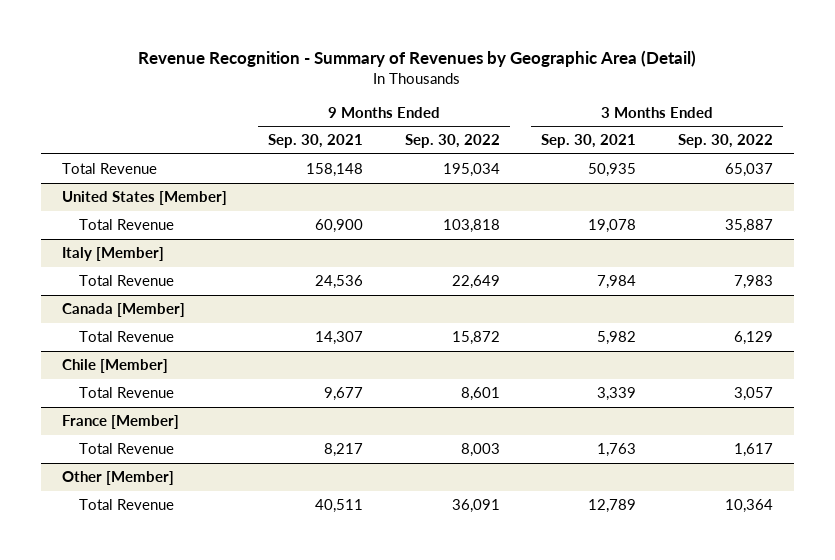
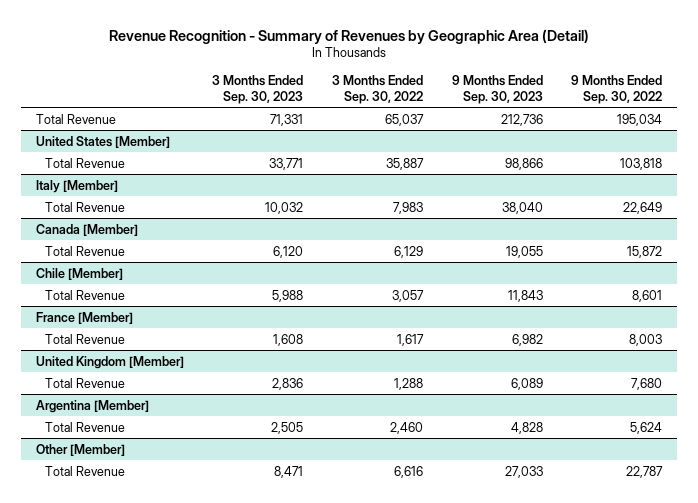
- | 9 Months Ended Sep. 30, 2021 | 9 Months Ended Sep. 30, 2022 | 3 Months Ended Sep. 30, 2021 | 3 Months Ended Sep. 30, 2022
+ | 3 Months Ended Sep. 30, 2023 | 3 Months Ended Sep. 30, 2022 | 9 Months Ended Sep. 30, 2023 | 9 Months Ended Sep. 30, 2022
+ United Kingdom [Member]
+ Total Revenue | 2,836 | 1,288 | 6,089 | 7,680
+ Argentina [Member]
+ Total Revenue | 2,505 | 2,460 | 4,828 | 5,624
@ Other [Member]
- Total Revenue | 40,511 | 36,091 | 12,789 | 10,364
+ Total Revenue | 8,471 | 6,616 | 27,033 | 22,787

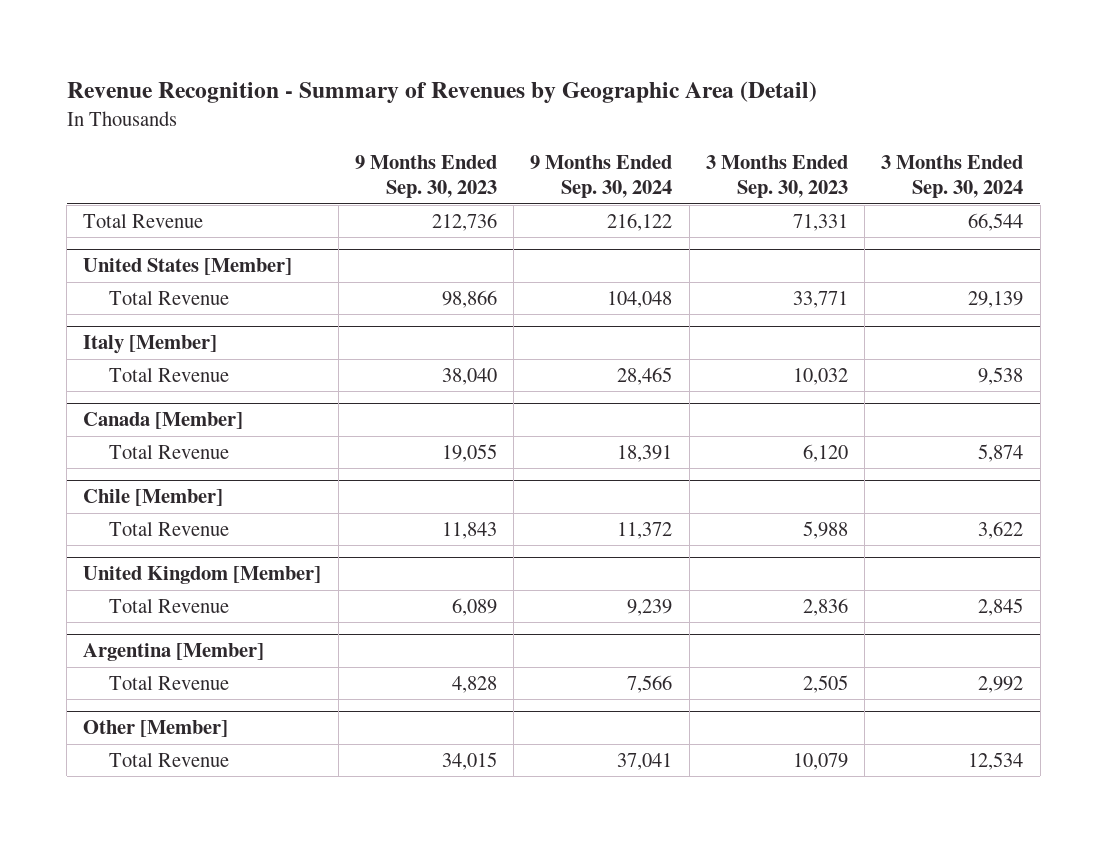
- | 3 Months Ended Sep. 30, 2023 | 3 Months Ended Sep. 30, 2022 | 9 Months Ended Sep. 30, 2023 | 9 Months Ended Sep. 30, 2022
+ | 9 Months Ended Sep. 30, 2023 | 9 Months Ended Sep. 30, 2024 | 3 Months Ended Sep. 30, 2023 | 3 Months Ended Sep. 30, 2024
- France [Member]
- Total Revenue | 1,608 | 1,617 | 6,982 | 8,003
@ Other [Member]
- Total Revenue | 8,471 | 6,616 | 27,033 | 22,787
+ Total Revenue | 34,015 | 37,041 | 10,079 | 12,534

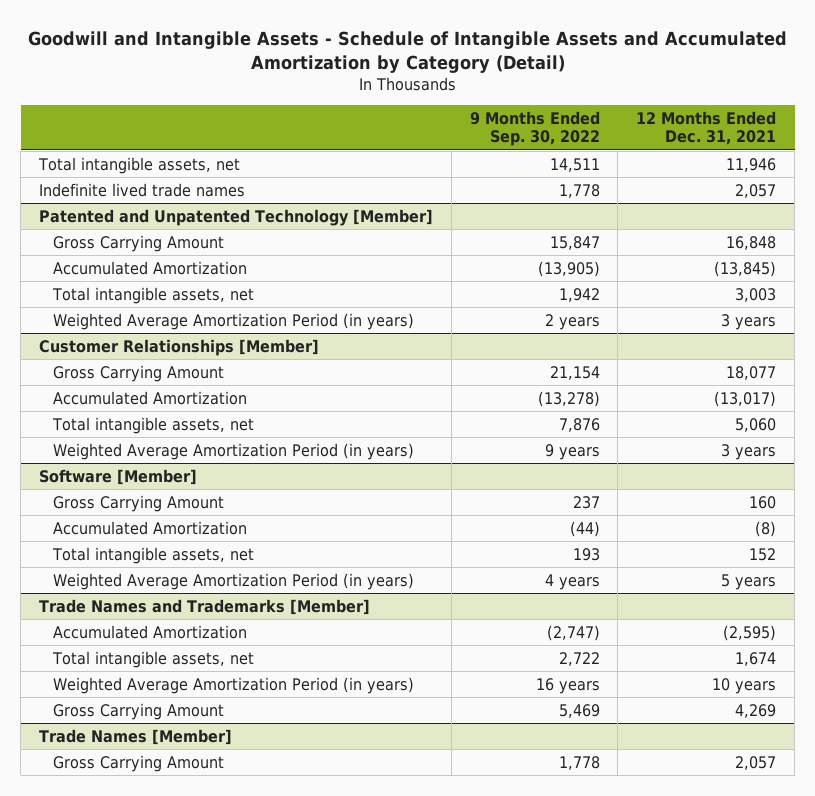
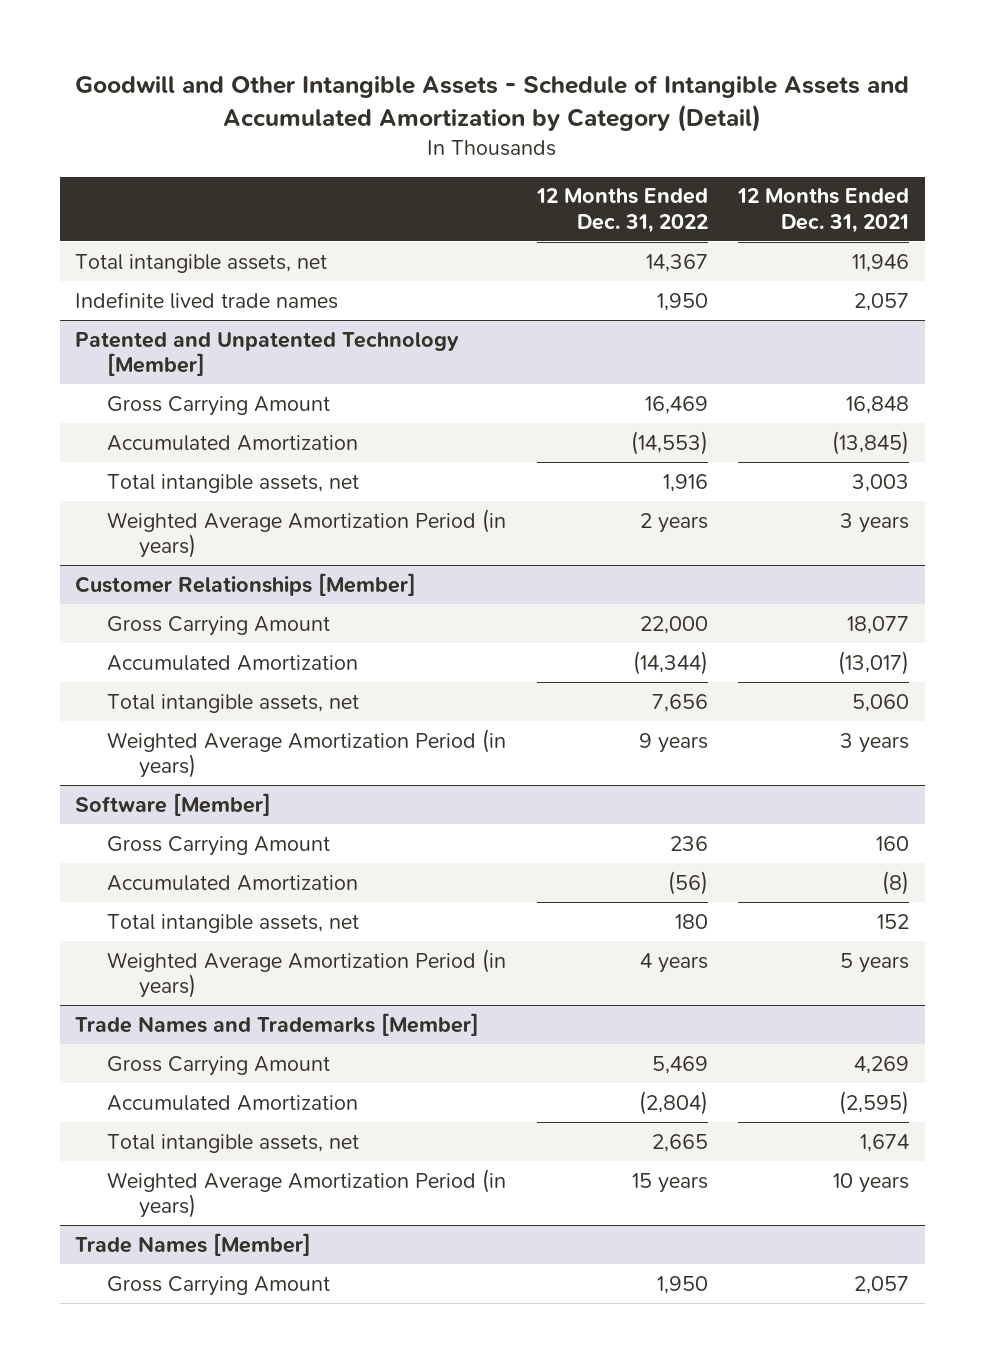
- Goodwill and Intangible Assets - Schedule of Intangible Assets and Accumulated Amortization by Category (Detail)
+ Goodwill and Other Intangible Assets - Schedule of Intangible Assets and Accumulated Amortization by Category (Detail)
- | 9 Months Ended Sep. 30, 2022 | 12 Months Ended Dec. 31, 2021
+ | 12 Months Ended Dec. 31, 2022 | 12 Months Ended Dec. 31, 2021
@ Trade Names and Trademarks [Member]
moved up: Gross Carrying Amount | 5,469 | 4,269

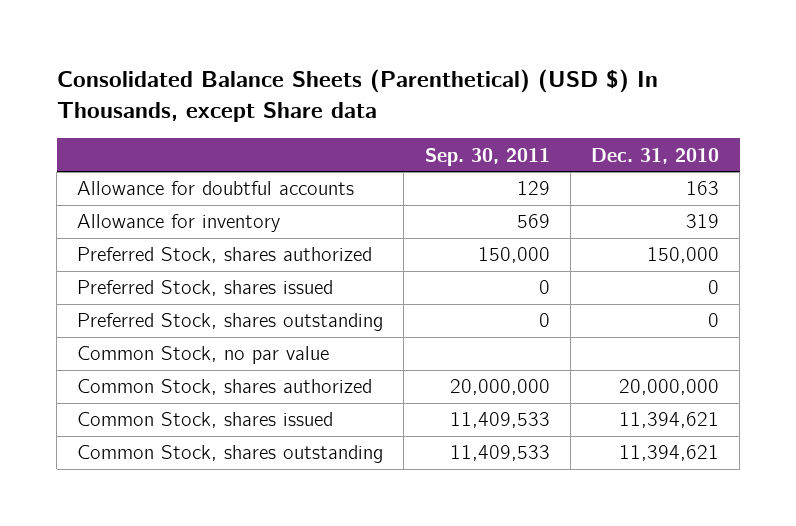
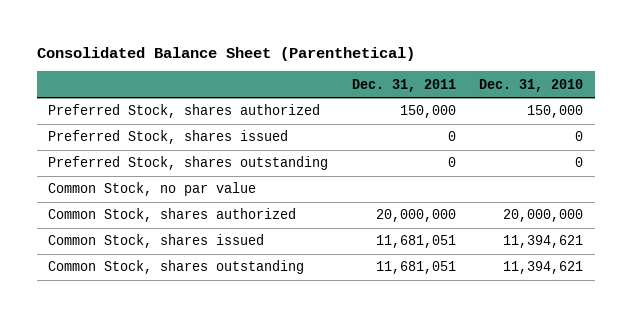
- Consolidated Balance Sheets (Parenthetical) (USD $) In Thousands, except Share data
+ Consolidated Balance Sheet (Parenthetical)
- | Sep. 30, 2011 | Dec. 31, 2010
+ | Dec. 31, 2011 | Dec. 31, 2010
- Allowance for doubtful accounts | 129 | 163
- Allowance for inventory | 569 | 319

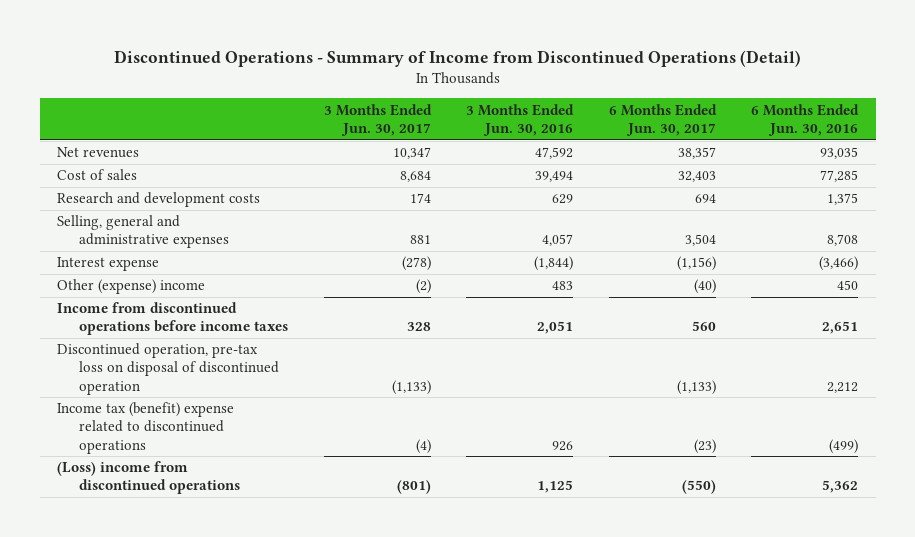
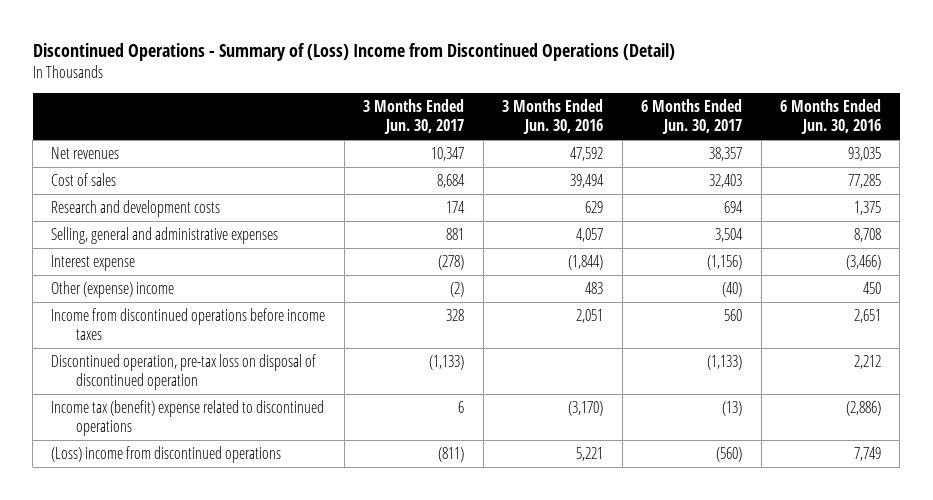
- Discontinued Operations - Summary of Income from Discontinued Operations (Detail)
+ Discontinued Operations - Summary of (Loss) Income from Discontinued Operations (Detail)
- Income tax (benefit) expense related to discontinued operations | (4) | 926 | (23) | (499)
- (Loss) income from discontinued operations | (801) | 1,125 | (550) | 5,362
+ Income tax (benefit) expense related to discontinued operations | 6 | (3,170) | (13) | (2,886)
+ (Loss) income from discontinued operations | (811) | 5,221 | (560) | 7,749

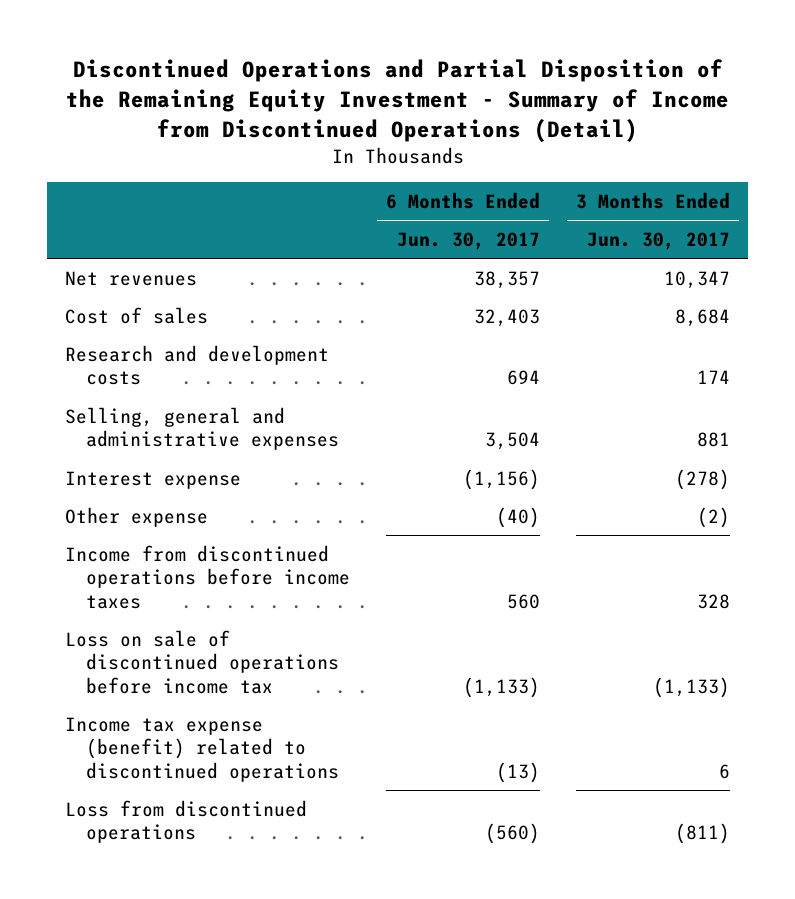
- Discontinued Operations - Summary of (Loss) Income from Discontinued Operations (Detail)
+ Discontinued Operations and Partial Disposition of the Remaining Equity Investment - Summary of Income from Discontinued Operations (Detail)
- | 3 Months Ended Jun. 30, 2017 | 3 Months Ended Jun. 30, 2016 | 6 Months Ended Jun. 30, 2017 | 6 Months Ended Jun. 30, 2016
+ | 6 Months Ended Jun. 30, 2017 | 3 Months Ended Jun. 30, 2017
- Other (expense) income | (2) | 483 | (40) | 450
+ Other expense | (40) | (2)
- Discontinued operation, pre-tax loss on disposal of discontinued operation | (1,133) | | (1,133) | 2,212
- Income tax (benefit) expense related to discontinued operations | 6 | (3,170) | (13) | (2,886)
- (Loss) income from discontinued operations | (811) | 5,221 | (560) | 7,749
+ Loss on sale of discontinued operations before income tax | (1,133) | (1,133)
+ Income tax expense (benefit) related to discontinued operations | (13) | 6
+ Loss from discontinued operations | (560) | (811)

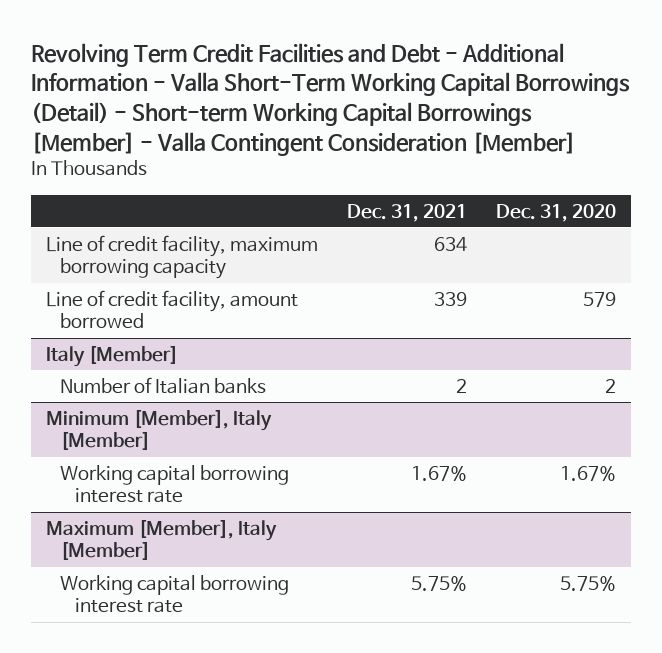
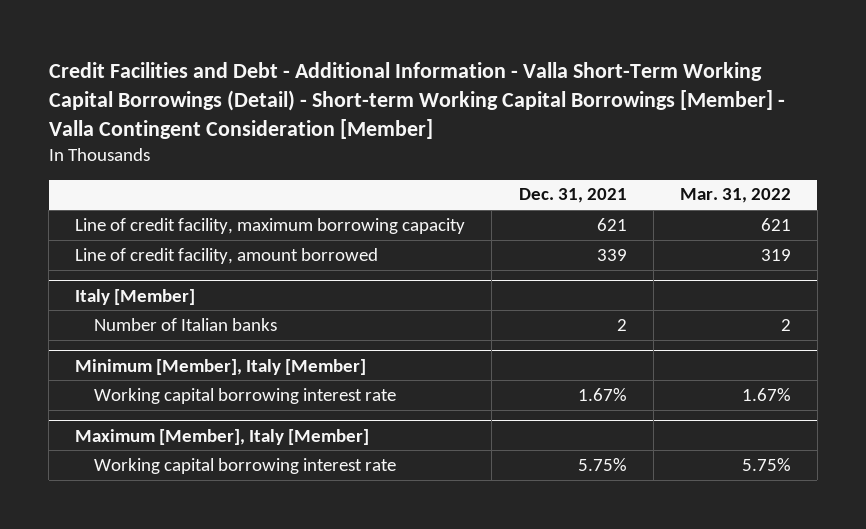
- Revolving Term Credit Facilities and Debt - Additional Information - Valla Short-Term Working Capital Borrowings (Detail) - Short-term Working Capital Borrowings [Member] - Valla Contingent Consideration [Member]
+ Credit Facilities and Debt - Additional Information - Valla Short-Term Working Capital Borrowings (Detail) - Short-term Working Capital Borrowings [Member] - Valla Contingent Consideration [Member]
- | Dec. 31, 2021 | Dec. 31, 2020
+ | Dec. 31, 2021 | Mar. 31, 2022
- Line of credit facility, maximum borrowing capacity | 634 |
+ Line of credit facility, maximum borrowing capacity | 621 | 621

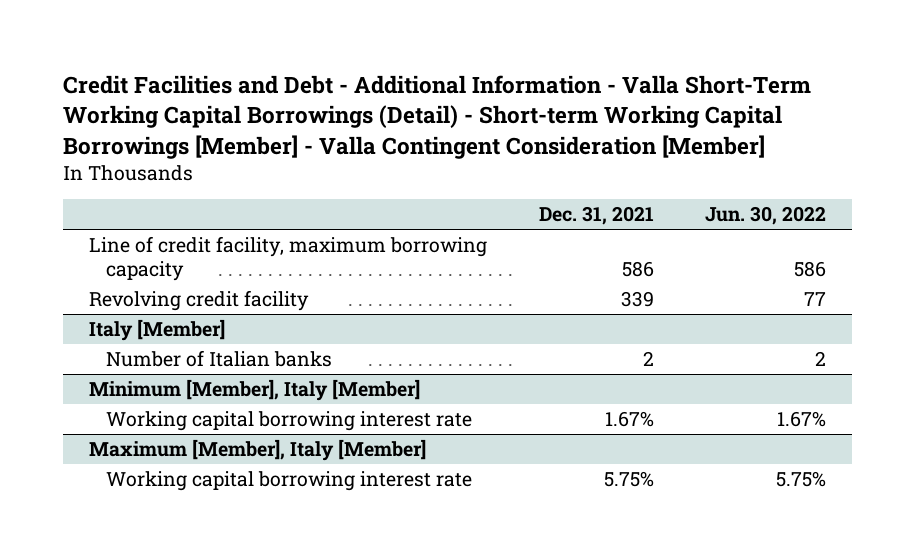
- | Dec. 31, 2021 | Mar. 31, 2022
+ | Dec. 31, 2021 | Jun. 30, 2022
- Line of credit facility, maximum borrowing capacity | 621 | 621
- Line of credit facility, amount borrowed | 339 | 319
+ Line of credit facility, maximum borrowing capacity | 586 | 586
+ Revolving credit facility | 339 | 77

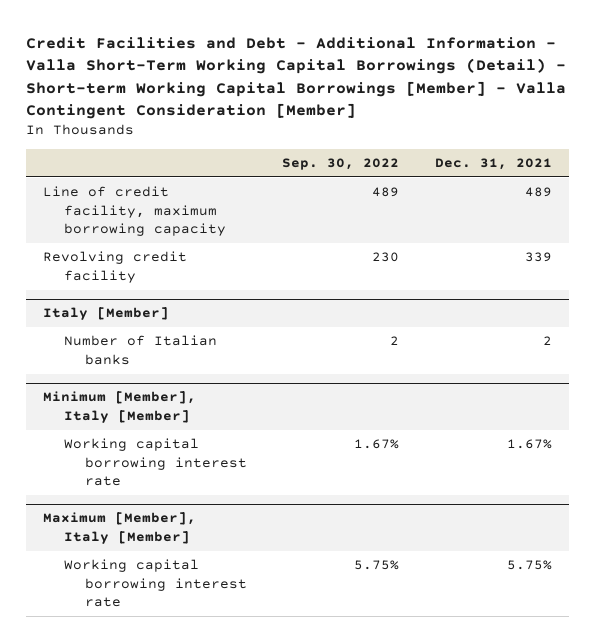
- | Dec. 31, 2021 | Jun. 30, 2022
+ | Sep. 30, 2022 | Dec. 31, 2021
- Line of credit facility, maximum borrowing capacity | 586 | 586
+ Line of credit facility, maximum borrowing capacity | 489 | 489

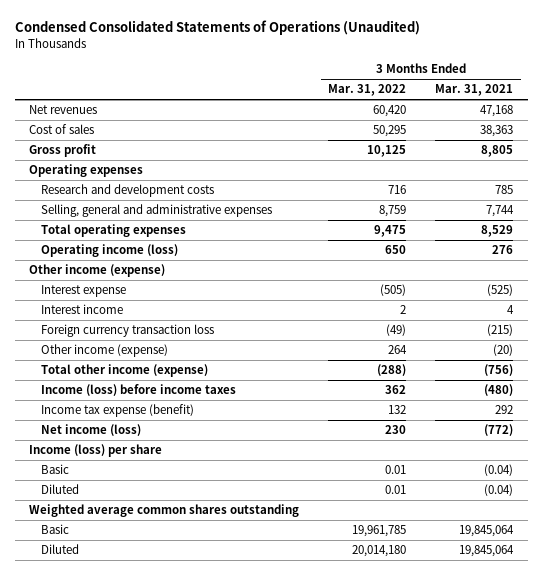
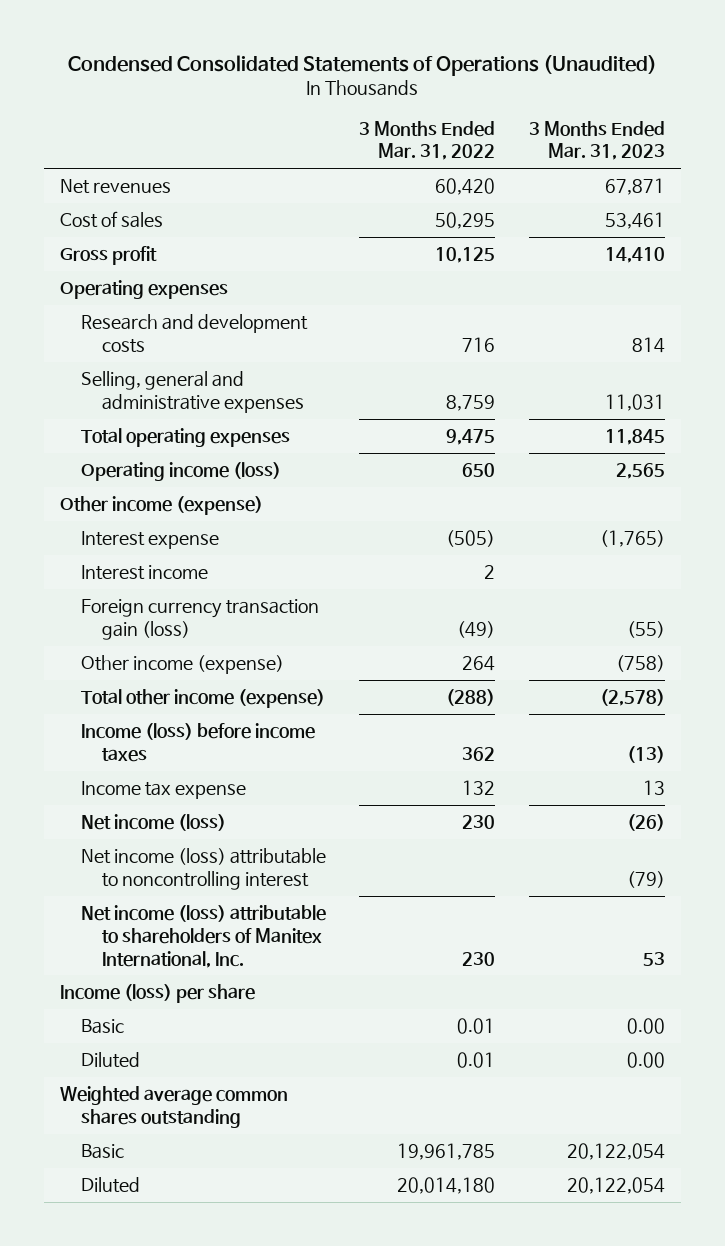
- | 3 Months Ended Mar. 31, 2022 | 3 Months Ended Mar. 31, 2021
+ | 3 Months Ended Mar. 31, 2022 | 3 Months Ended Mar. 31, 2023
- Foreign currency transaction loss | (49) | (215)
+ Foreign currency transaction gain (loss) | (49) | (55)
- Income tax expense (benefit) | 132 | 292
+ Income tax expense | 132 | 13
+ Net income (loss) attributable to noncontrolling interest | | (79)
+ Net income (loss) attributable to shareholders of Manitex International, Inc. | 230 | 53

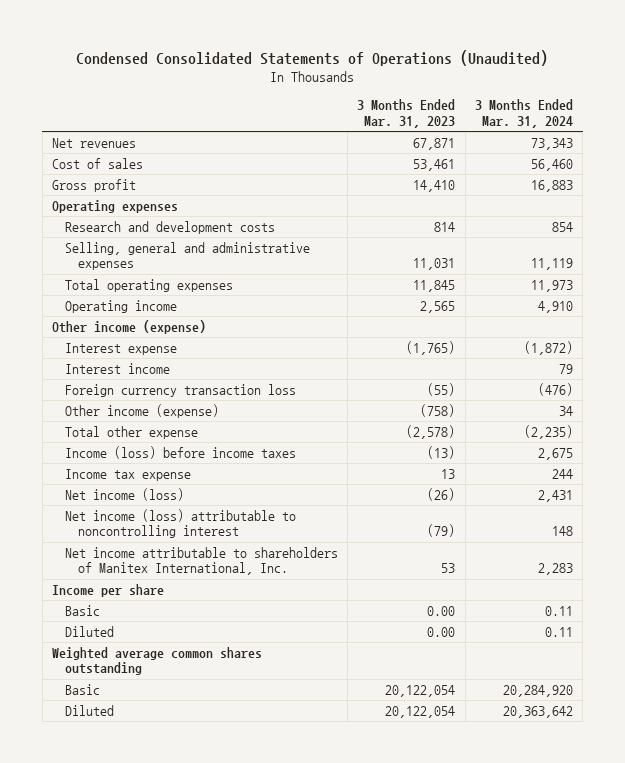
- | 3 Months Ended Mar. 31, 2022 | 3 Months Ended Mar. 31, 2023
+ | 3 Months Ended Mar. 31, 2023 | 3 Months Ended Mar. 31, 2024
- Operating income (loss) | 650 | 2,565
+ Operating income | 2,565 | 4,910
- Foreign currency transaction gain (loss) | (49) | (55)
+ Foreign currency transaction loss | (55) | (476)
- Total other income (expense) | (288) | (2,578)
+ Total other expense | (2,578) | (2,235)
- Net income (loss) attributable to shareholders of Manitex International, Inc. | 230 | 53
- Income (loss) per share
+ Net income attributable to shareholders of Manitex International, Inc. | 53 | 2,283
+ Income per share

